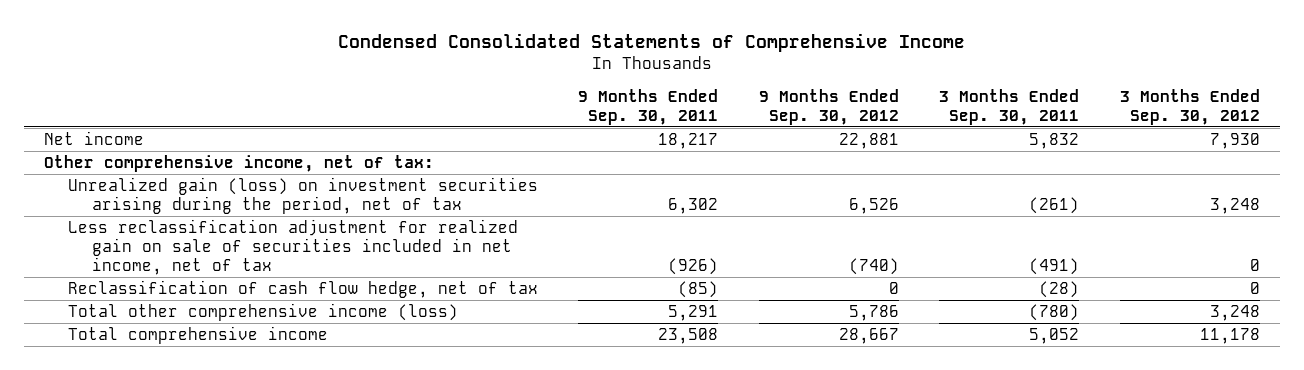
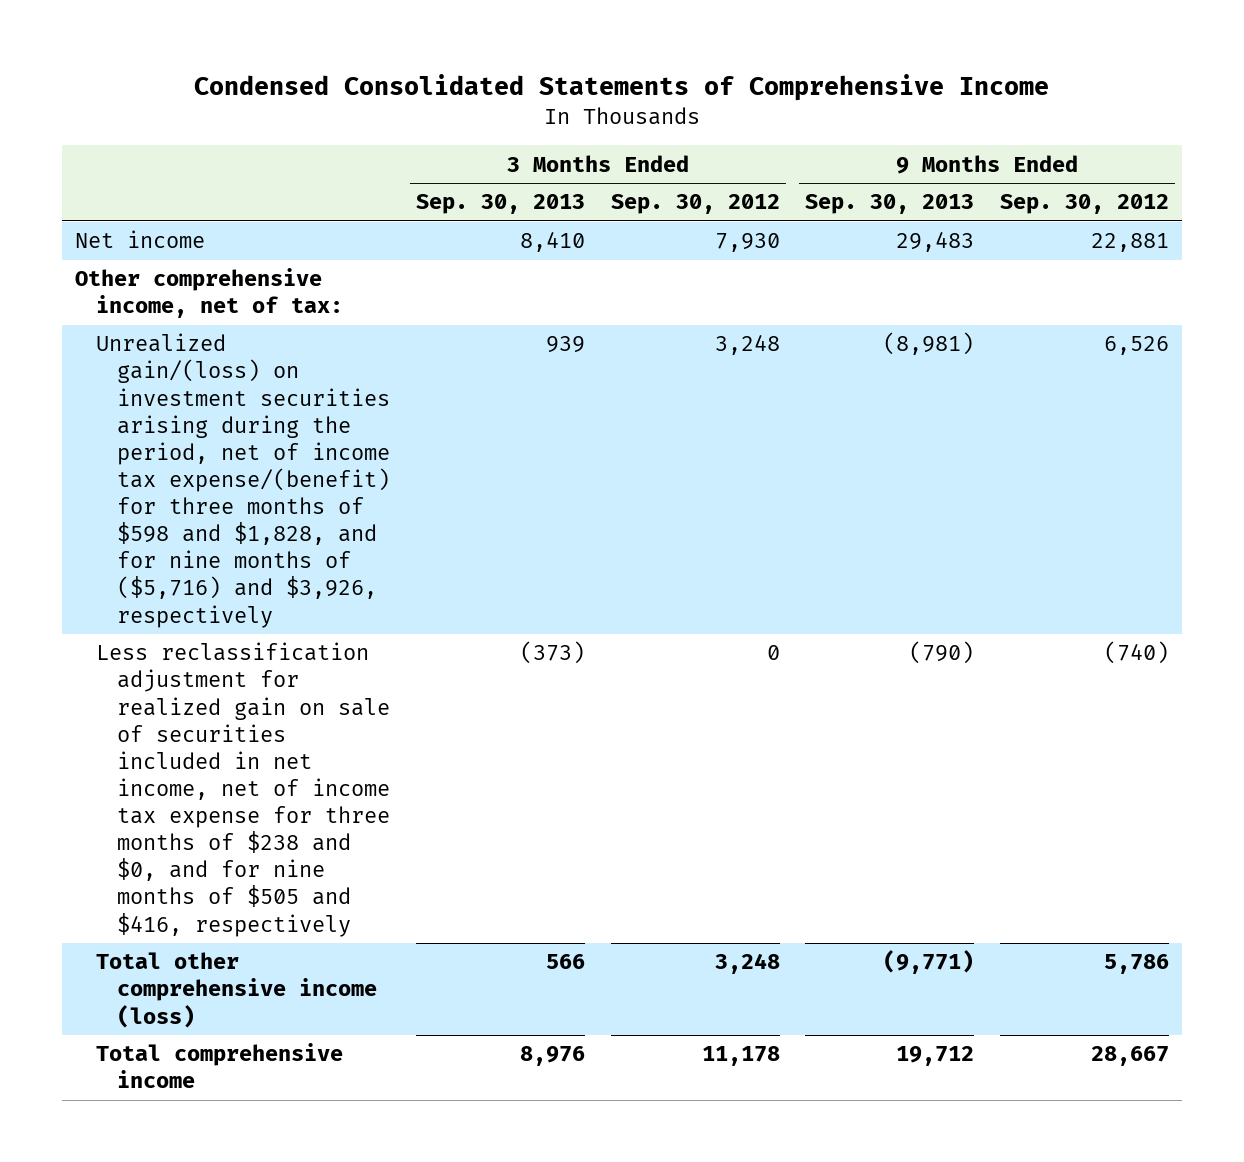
- | 9 Months Ended Sep. 30, 2011 | 9 Months Ended Sep. 30, 2012 | 3 Months Ended Sep. 30, 2011 | 3 Months Ended Sep. 30, 2012
+ | 3 Months Ended Sep. 30, 2013 | 3 Months Ended Sep. 30, 2012 | 9 Months Ended Sep. 30, 2013 | 9 Months Ended Sep. 30, 2012
- Unrealized gain (loss) on investment securities arising during the period, net of tax | 6,302 | 6,526 | (261) | 3,248
- Less reclassification adjustment for realized gain on sale of securities included in net income, net of tax | (926) | (740) | (491) | 0
- Reclassification of cash flow hedge, net of tax | (85) | 0 | (28) | 0
+ Unrealized gain/(loss) on investment securities arising during the period, net of income tax expense/(benefit) for three months of $598 and $1,828, and for nine months of ($5,716) and $3,926, respectively | 939 | 3,248 | (8,981) | 6,526
+ Less reclassification adjustment for realized gain on sale of securities included in net income, net of income tax expense for three months of $238 and $0, and for nine months of $505 and $416, respectively | (373) | 0 | (790) | (740)

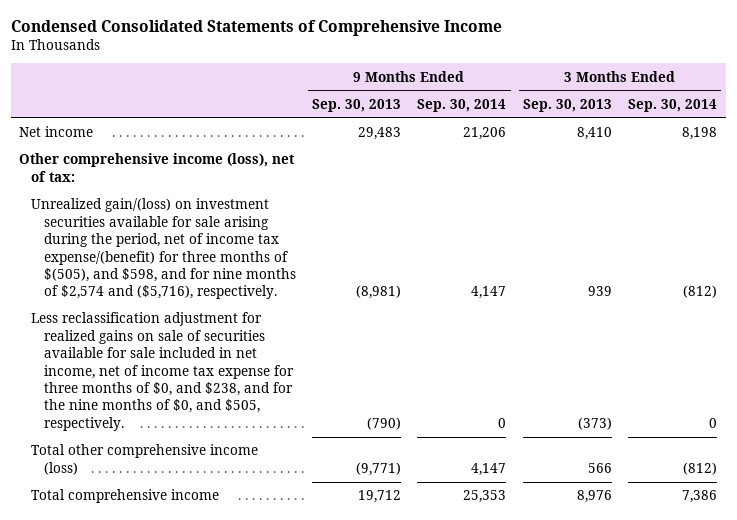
- | 3 Months Ended Sep. 30, 2013 | 3 Months Ended Sep. 30, 2012 | 9 Months Ended Sep. 30, 2013 | 9 Months Ended Sep. 30, 2012
+ | 9 Months Ended Sep. 30, 2013 | 9 Months Ended Sep. 30, 2014 | 3 Months Ended Sep. 30, 2013 | 3 Months Ended Sep. 30, 2014
- Other comprehensive income, net of tax:
- Unrealized gain/(loss) on investment securities arising during the period, net of income tax expense/(benefit) for three months of $598 and $1,828, and for nine months of ($5,716) and $3,926, respectively | 939 | 3,248 | (8,981) | 6,526
- Less reclassification adjustment for realized gain on sale of securities included in net income, net of income tax expense for three months of $238 and $0, and for nine months of $505 and $416, respectively | (373) | 0 | (790) | (740)
+ Other comprehensive income (loss), net of tax:
+ Unrealized gain/(loss) on investment securities available for sale arising during the period, net of income tax expense/(benefit) for three months of $(505), and $598, and for nine months of $2,574 and ($5,716), respectively. | (8,981) | 4,147 | 939 | (812)
+ Less reclassification adjustment for realized gains on sale of securities available for sale included in net income, net of income tax expense for three months of $0, and $238, and for the nine months of $0, and $505, respectively. | (790) | 0 | (373) | 0

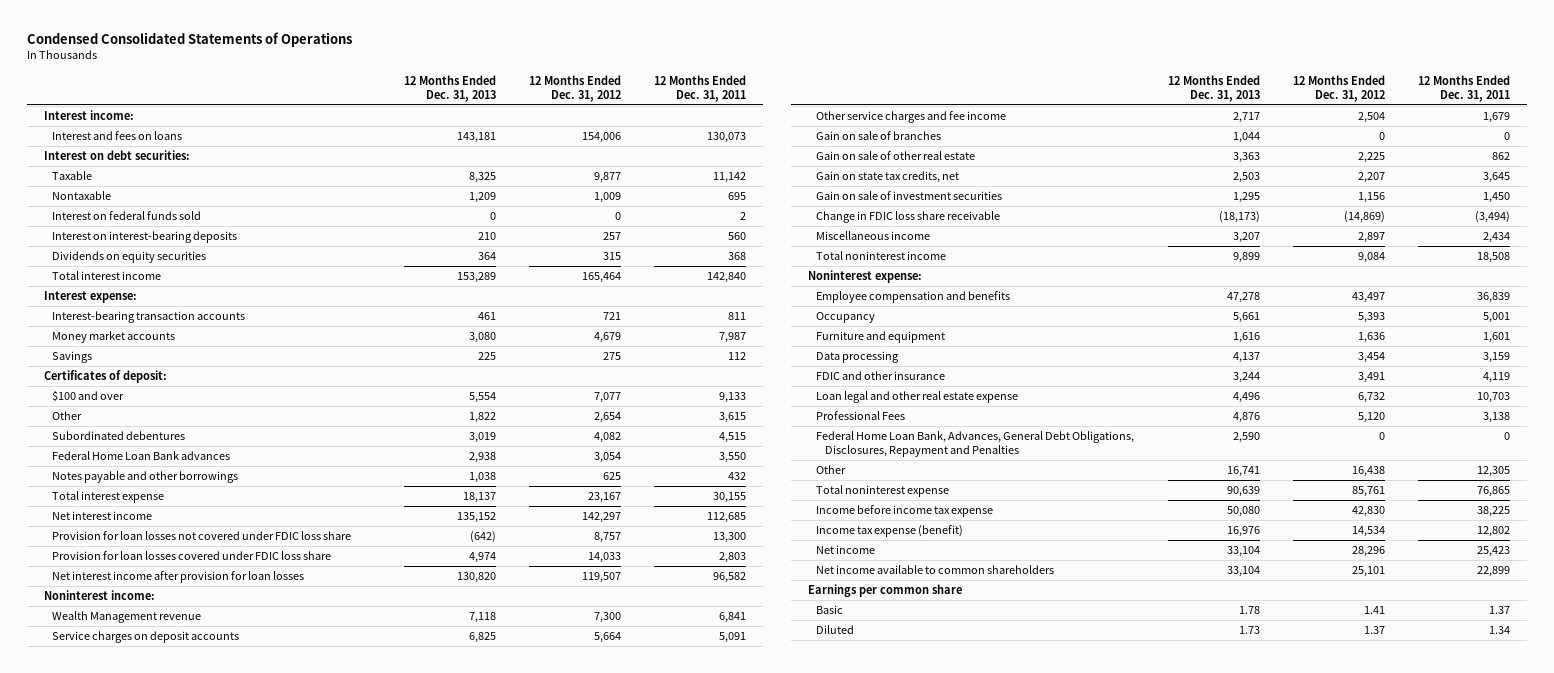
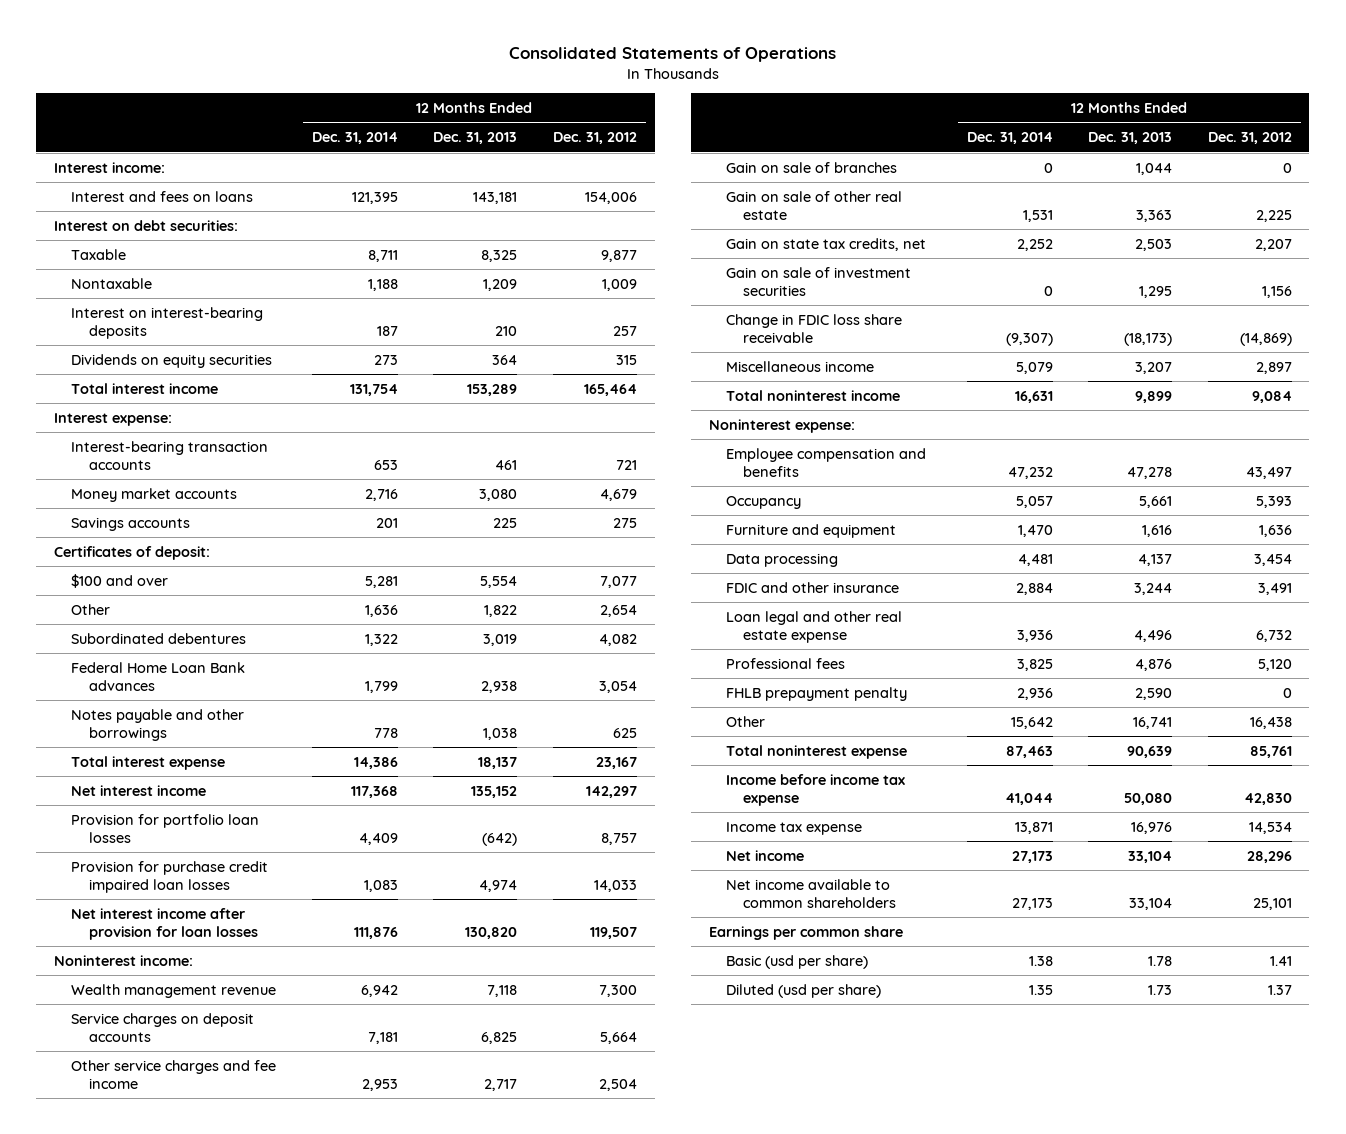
- Condensed Consolidated Statements of Operations
+ Consolidated Statements of Operations
- | 12 Months Ended Dec. 31, 2013 | 12 Months Ended Dec. 31, 2012 | 12 Months Ended Dec. 31, 2011
+ | 12 Months Ended Dec. 31, 2014 | 12 Months Ended Dec. 31, 2013 | 12 Months Ended Dec. 31, 2012
- Interest on federal funds sold | 0 | 0 | 2
- Savings | 225 | 275 | 112
+ Savings accounts | 201 | 225 | 275
- Provision for loan losses not covered under FDIC loss share | (642) | 8,757 | 13,300
- Provision for loan losses covered under FDIC loss share | 4,974 | 14,033 | 2,803
+ Provision for portfolio loan losses | 4,409 | (642) | 8,757
+ Provision for purchase credit impaired loan losses | 1,083 | 4,974 | 14,033
- Wealth Management revenue | 7,118 | 7,300 | 6,841
+ Wealth management revenue | 6,942 | 7,118 | 7,300
- Professional Fees | 4,876 | 5,120 | 3,138
- Federal Home Loan Bank, Advances, General Debt Obligations, Disclosures, Repayment and Penalties | 2,590 | 0 | 0
+ Professional fees | 3,825 | 4,876 | 5,120
+ FHLB prepayment penalty | 2,936 | 2,590 | 0
- Income tax expense (benefit) | 16,976 | 14,534 | 12,802
+ Income tax expense | 13,871 | 16,976 | 14,534
- Basic | 1.78 | 1.41 | 1.37
- Diluted | 1.73 | 1.37 | 1.34
+ Basic (usd per share) | 1.38 | 1.78 | 1.41
+ Diluted (usd per share) | 1.35 | 1.73 | 1.37

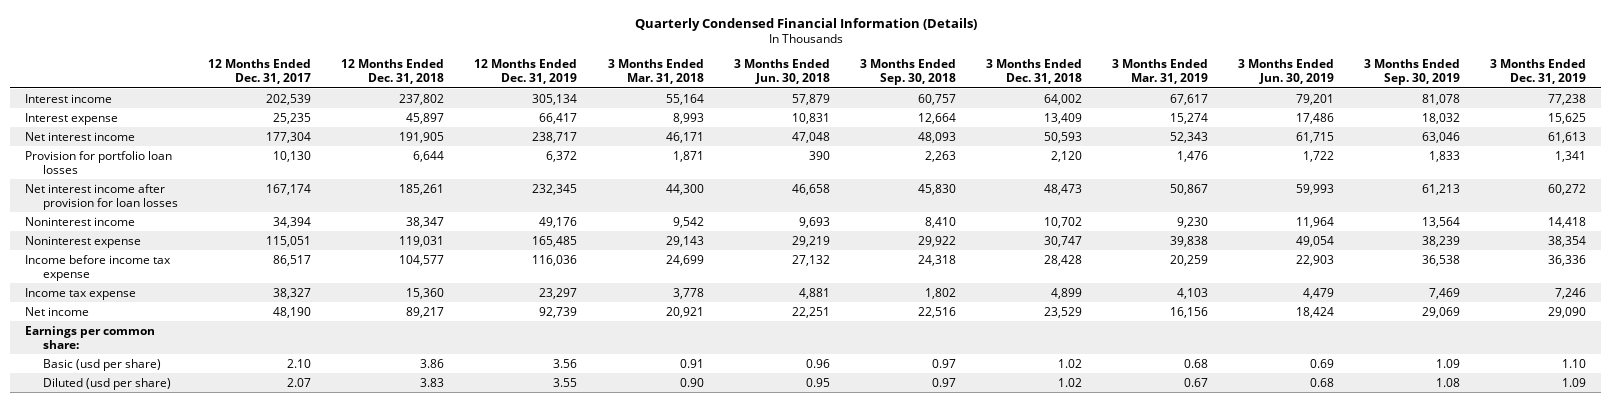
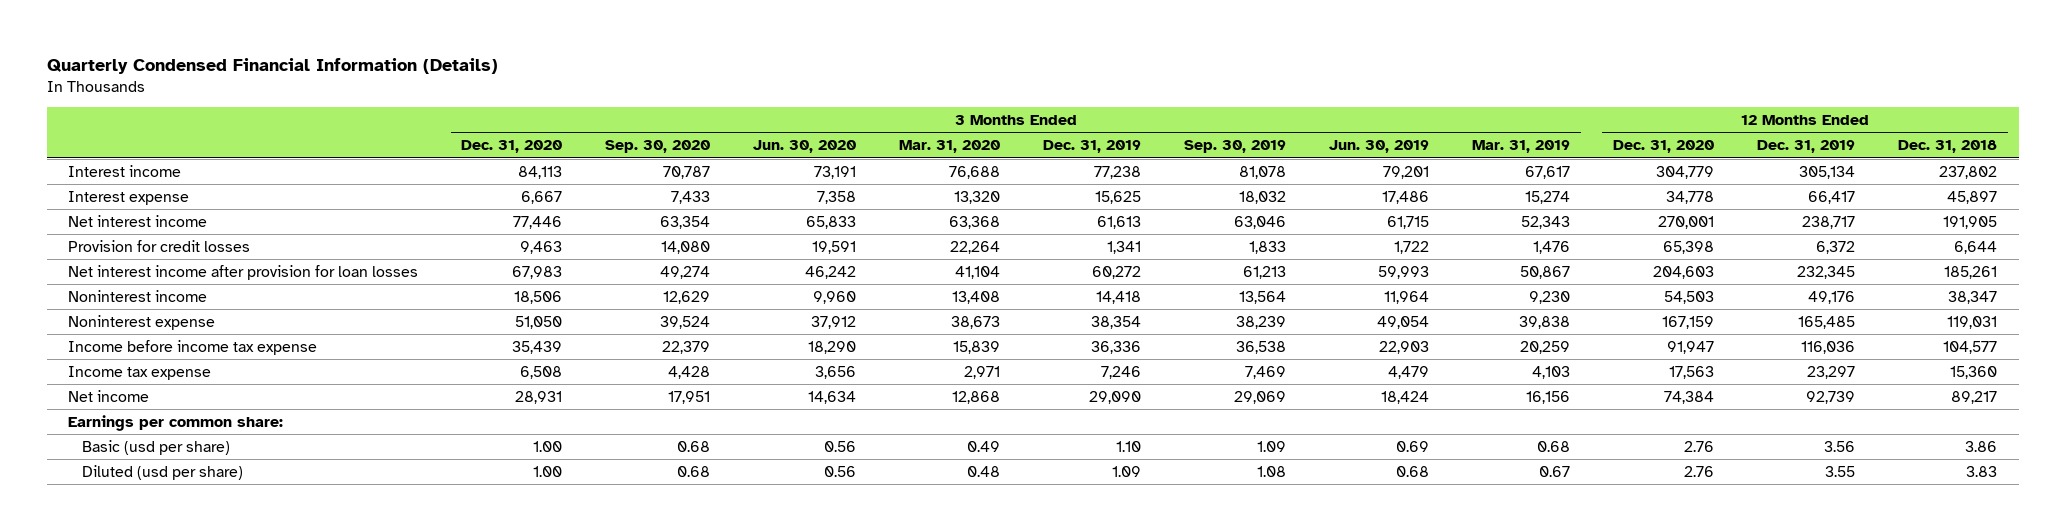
- | 12 Months Ended Dec. 31, 2017 | 12 Months Ended Dec. 31, 2018 | 12 Months Ended Dec. 31, 2019 | 3 Months Ended Mar. 31, 2018 | 3 Months Ended Jun. 30, 2018 | 3 Months Ended Sep. 30, 2018 | 3 Months Ended Dec. 31, 2018 | 3 Months Ended Mar. 31, 2019 | 3 Months Ended Jun. 30, 2019 | 3 Months Ended Sep. 30, 2019 | 3 Months Ended Dec. 31, 2019
+ | 3 Months Ended Dec. 31, 2020 | 3 Months Ended Sep. 30, 2020 | 3 Months Ended Jun. 30, 2020 | 3 Months Ended Mar. 31, 2020 | 3 Months Ended Dec. 31, 2019 | 3 Months Ended Sep. 30, 2019 | 3 Months Ended Jun. 30, 2019 | 3 Months Ended Mar. 31, 2019 | 12 Months Ended Dec. 31, 2020 | 12 Months Ended Dec. 31, 2019 | 12 Months Ended Dec. 31, 2018
- Provision for portfolio loan losses | 10,130 | 6,644 | 6,372 | 1,871 | 390 | 2,263 | 2,120 | 1,476 | 1,722 | 1,833 | 1,341
+ Provision for credit losses | 9,463 | 14,080 | 19,591 | 22,264 | 1,341 | 1,833 | 1,722 | 1,476 | 65,398 | 6,372 | 6,644

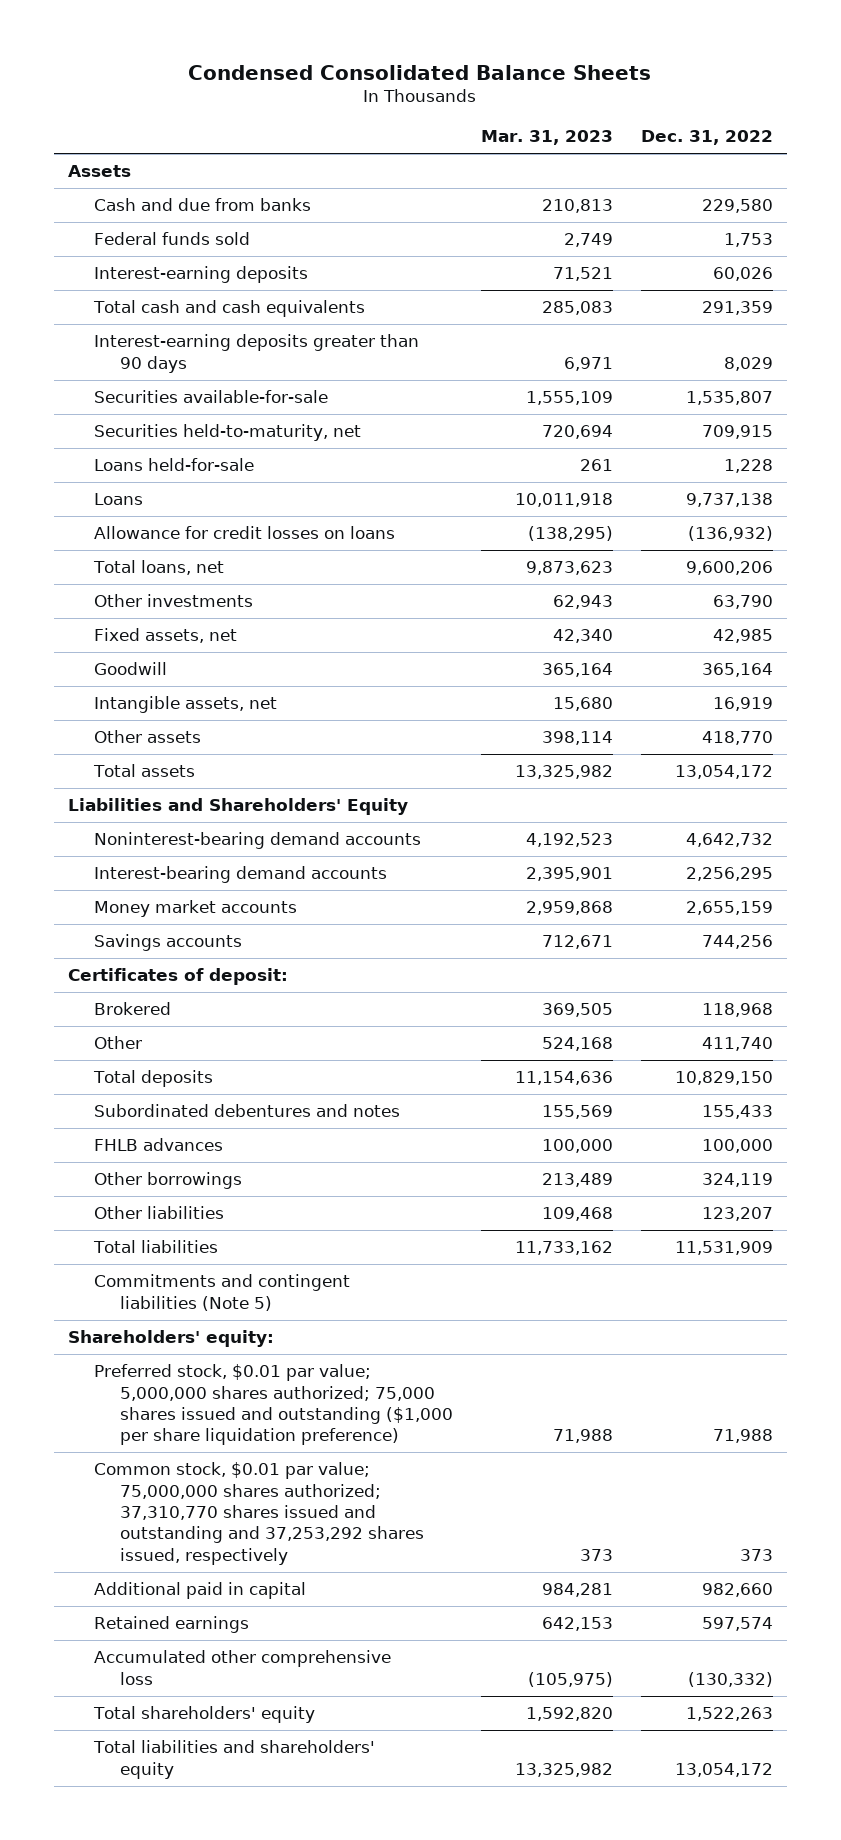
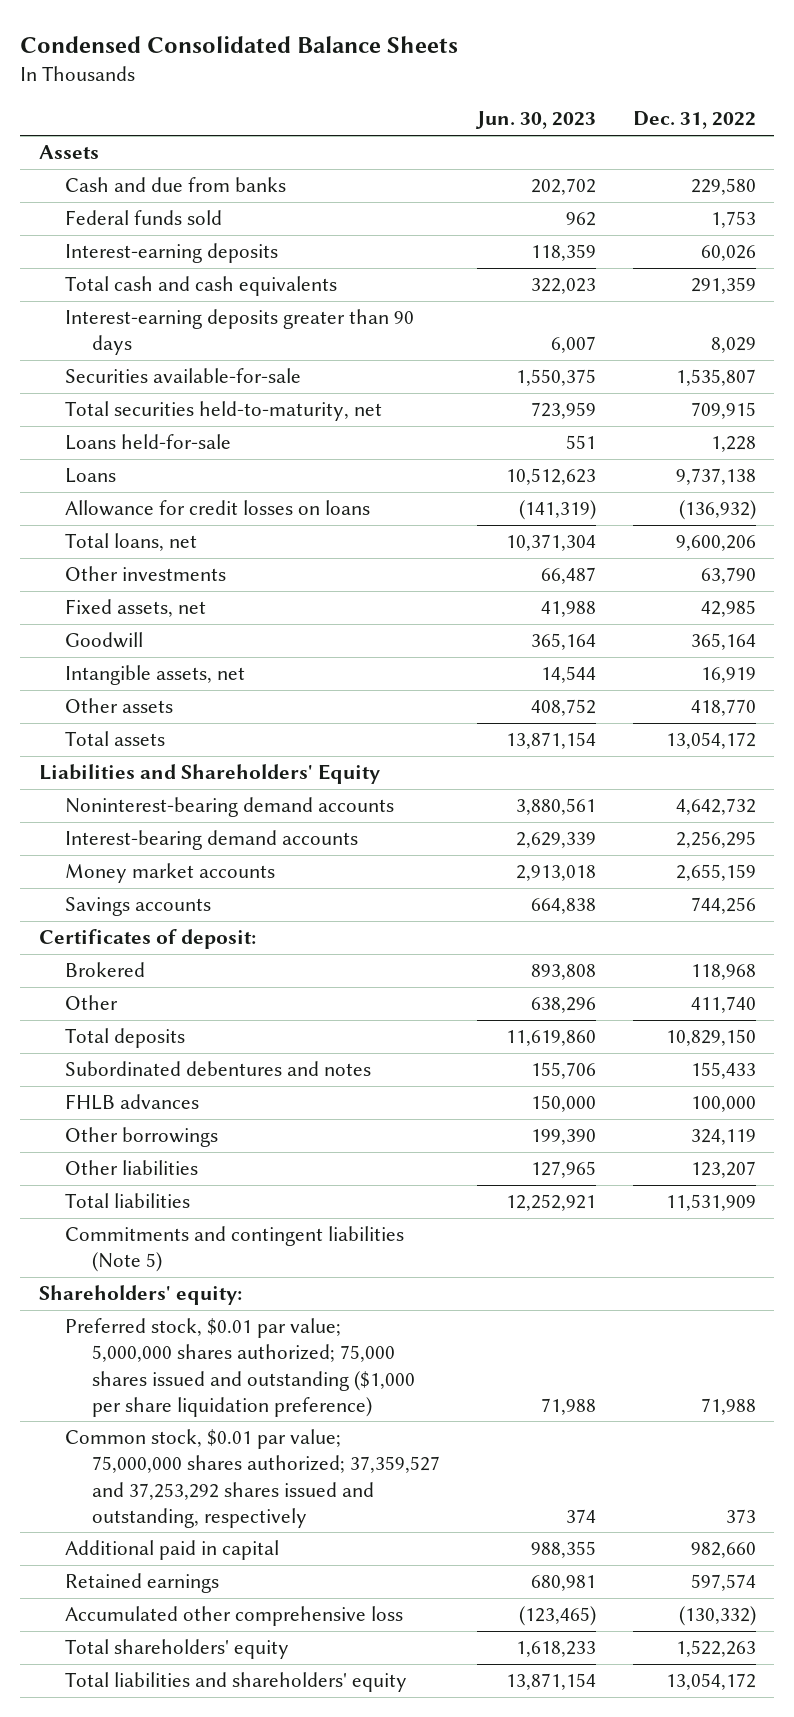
- | Mar. 31, 2023 | Dec. 31, 2022
+ | Jun. 30, 2023 | Dec. 31, 2022
- Securities held-to-maturity, net | 720,694 | 709,915
+ Total securities held-to-maturity, net | 723,959 | 709,915
- Common stock, $0.01 par value; 75,000,000 shares authorized; 37,310,770 shares issued and outstanding and 37,253,292 shares issued, respectively | 373 | 373
+ Common stock, $0.01 par value; 75,000,000 shares authorized; 37,359,527 and 37,253,292 shares issued and outstanding, respectively | 374 | 373

